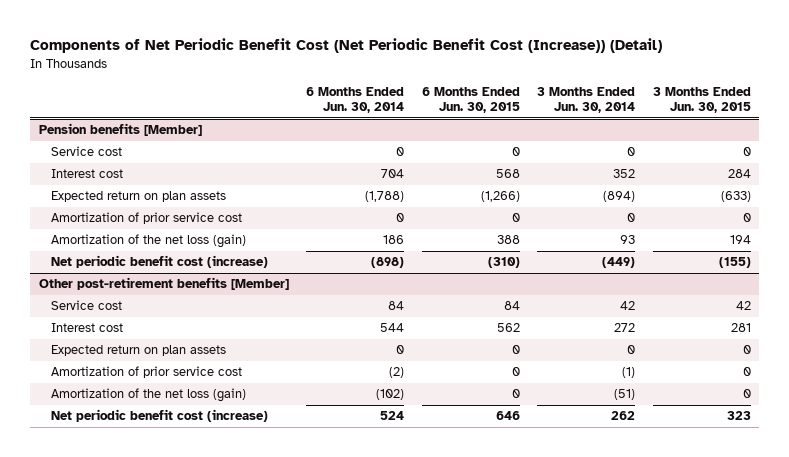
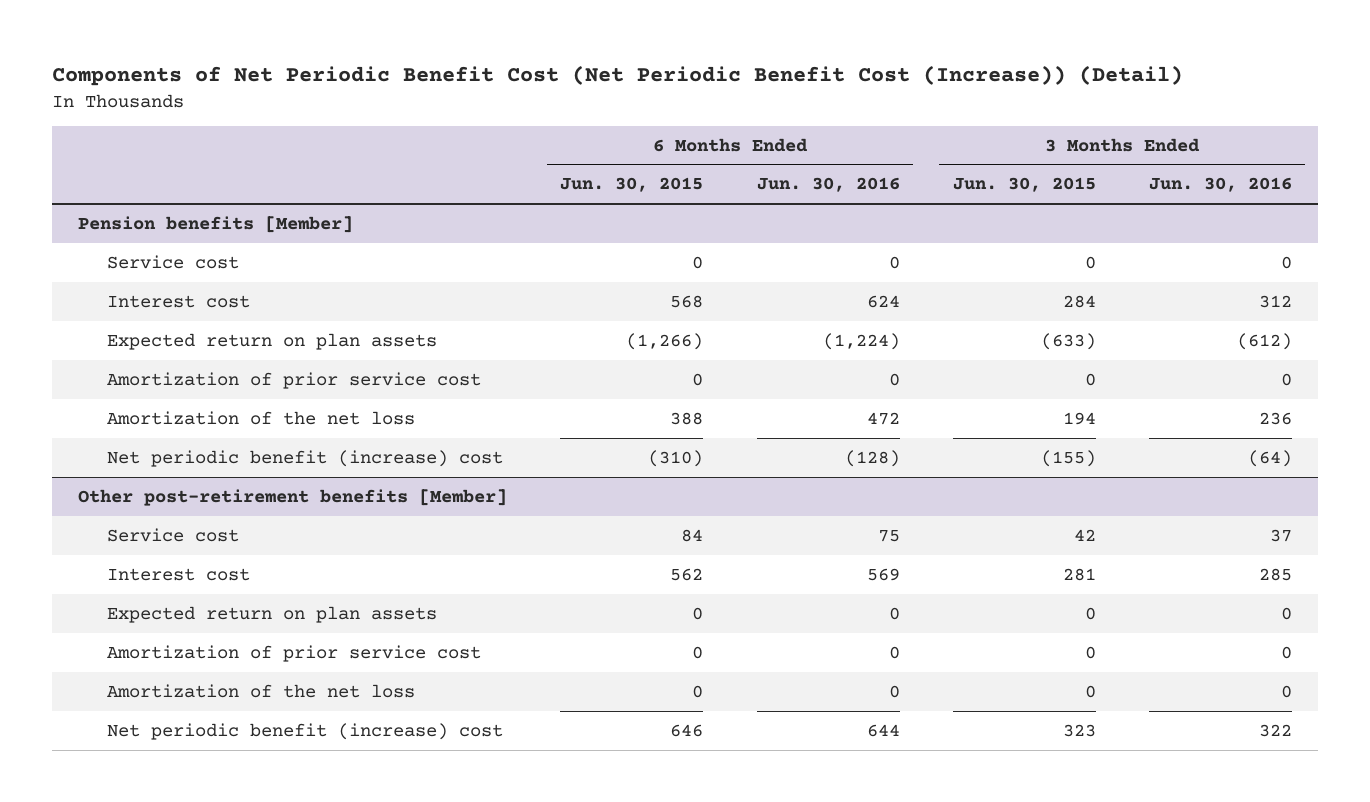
- | 6 Months Ended Jun. 30, 2014 | 6 Months Ended Jun. 30, 2015 | 3 Months Ended Jun. 30, 2014 | 3 Months Ended Jun. 30, 2015
+ | 6 Months Ended Jun. 30, 2015 | 6 Months Ended Jun. 30, 2016 | 3 Months Ended Jun. 30, 2015 | 3 Months Ended Jun. 30, 2016
@ Pension benefits [Member]
- Amortization of the net loss (gain) | 186 | 388 | 93 | 194
- Net periodic benefit cost (increase) | (898) | (310) | (449) | (155)
+ Amortization of the net loss | 388 | 472 | 194 | 236
+ Net periodic benefit (increase) cost | (310) | (128) | (155) | (64)
@ Other post-retirement benefits [Member]
- Amortization of the net loss (gain) | (102) | 0 | (51) | 0
- Net periodic benefit cost (increase) | 524 | 646 | 262 | 323
+ Amortization of the net loss | 0 | 0 | 0 | 0
+ Net periodic benefit (increase) cost | 646 | 644 | 323 | 322

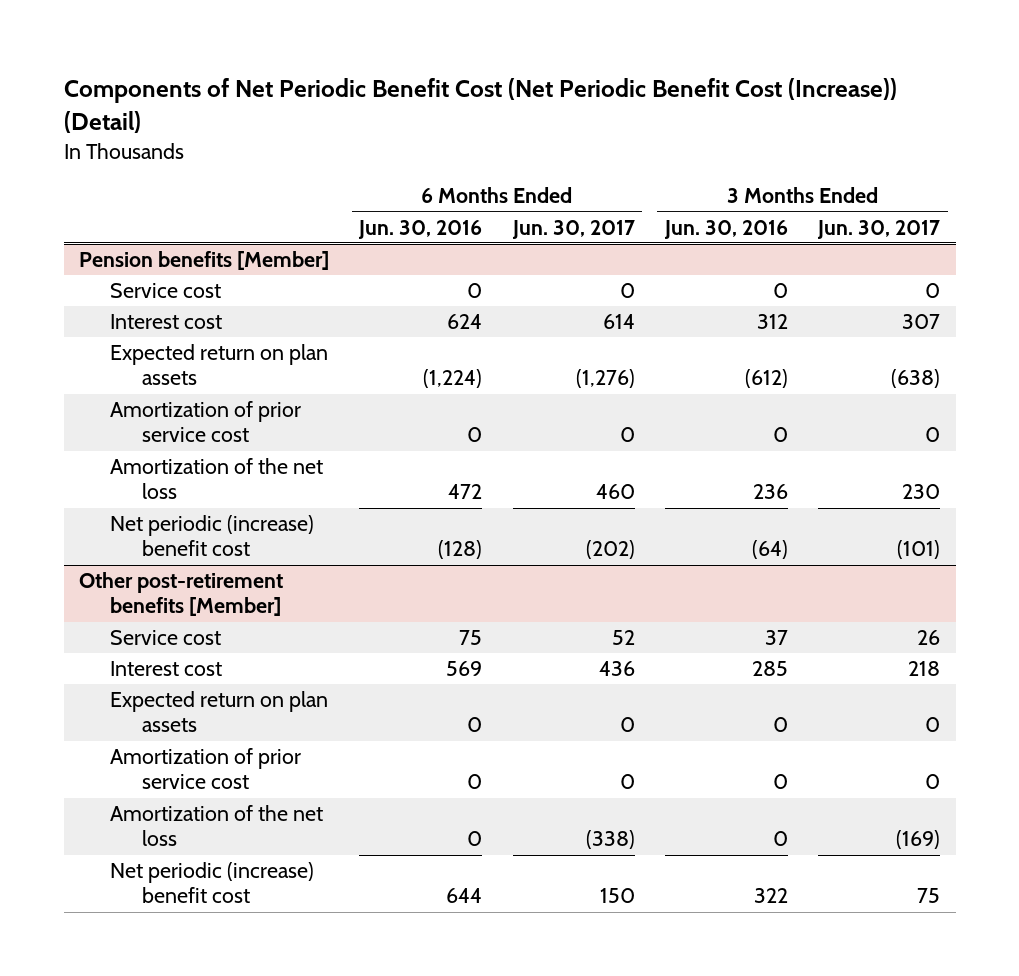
- | 6 Months Ended Jun. 30, 2015 | 6 Months Ended Jun. 30, 2016 | 3 Months Ended Jun. 30, 2015 | 3 Months Ended Jun. 30, 2016
+ | 6 Months Ended Jun. 30, 2016 | 6 Months Ended Jun. 30, 2017 | 3 Months Ended Jun. 30, 2016 | 3 Months Ended Jun. 30, 2017
@ Pension benefits [Member]
- Net periodic benefit (increase) cost | (310) | (128) | (155) | (64)
+ Net periodic (increase) benefit cost | (128) | (202) | (64) | (101)
@ Other post-retirement benefits [Member]
- Net periodic benefit (increase) cost | 646 | 644 | 323 | 322
+ Net periodic (increase) benefit cost | 644 | 150 | 322 | 75

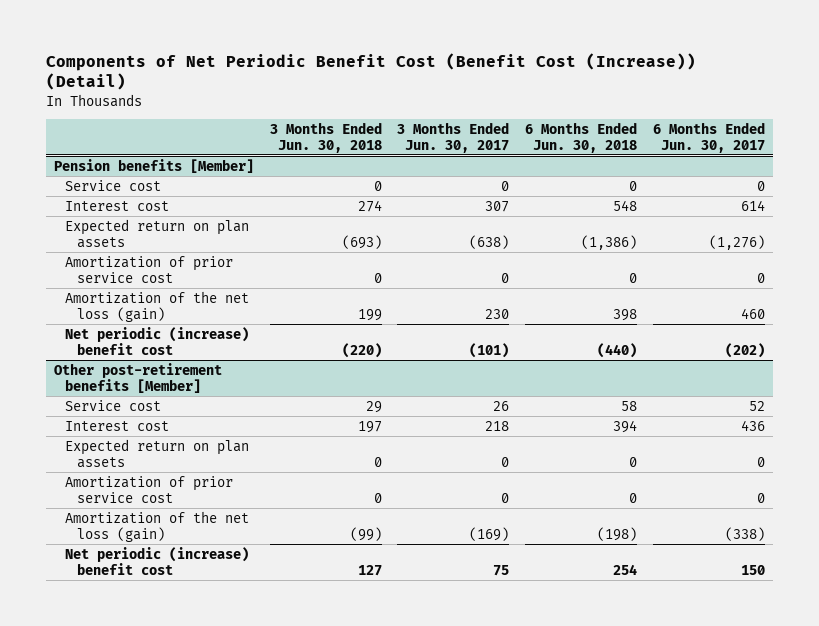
- Components of Net Periodic Benefit Cost (Net Periodic Benefit Cost (Increase)) (Detail)
+ Components of Net Periodic Benefit Cost (Benefit Cost (Increase)) (Detail)
- | 6 Months Ended Jun. 30, 2016 | 6 Months Ended Jun. 30, 2017 | 3 Months Ended Jun. 30, 2016 | 3 Months Ended Jun. 30, 2017
+ | 3 Months Ended Jun. 30, 2018 | 3 Months Ended Jun. 30, 2017 | 6 Months Ended Jun. 30, 2018 | 6 Months Ended Jun. 30, 2017
@ Pension benefits [Member]
- Amortization of the net loss | 472 | 460 | 236 | 230
+ Amortization of the net loss (gain) | 199 | 230 | 398 | 460
@ Other post-retirement benefits [Member]
- Amortization of the net loss | 0 | (338) | 0 | (169)
+ Amortization of the net loss (gain) | (99) | (169) | (198) | (338)

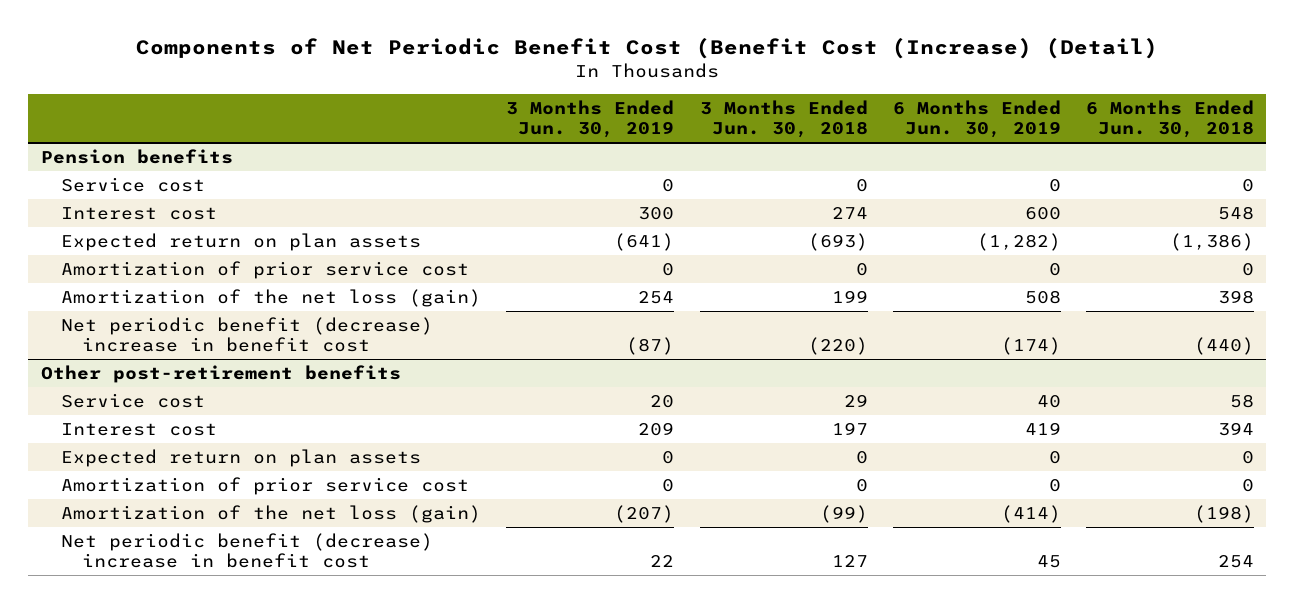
- Components of Net Periodic Benefit Cost (Benefit Cost (Increase)) (Detail)
+ Components of Net Periodic Benefit Cost (Benefit Cost (Increase) (Detail)
- | 3 Months Ended Jun. 30, 2018 | 3 Months Ended Jun. 30, 2017 | 6 Months Ended Jun. 30, 2018 | 6 Months Ended Jun. 30, 2017
+ | 3 Months Ended Jun. 30, 2019 | 3 Months Ended Jun. 30, 2018 | 6 Months Ended Jun. 30, 2019 | 6 Months Ended Jun. 30, 2018
- Pension benefits [Member]
+ Pension benefits
- Net periodic (increase) benefit cost | (220) | (101) | (440) | (202)
- Other post-retirement benefits [Member]
+ Net periodic benefit (decrease) increase in benefit cost | (87) | (220) | (174) | (440)
+ Other post-retirement benefits
- Net periodic (increase) benefit cost | 127 | 75 | 254 | 150
+ Net periodic benefit (decrease) increase in benefit cost | 22 | 127 | 45 | 254

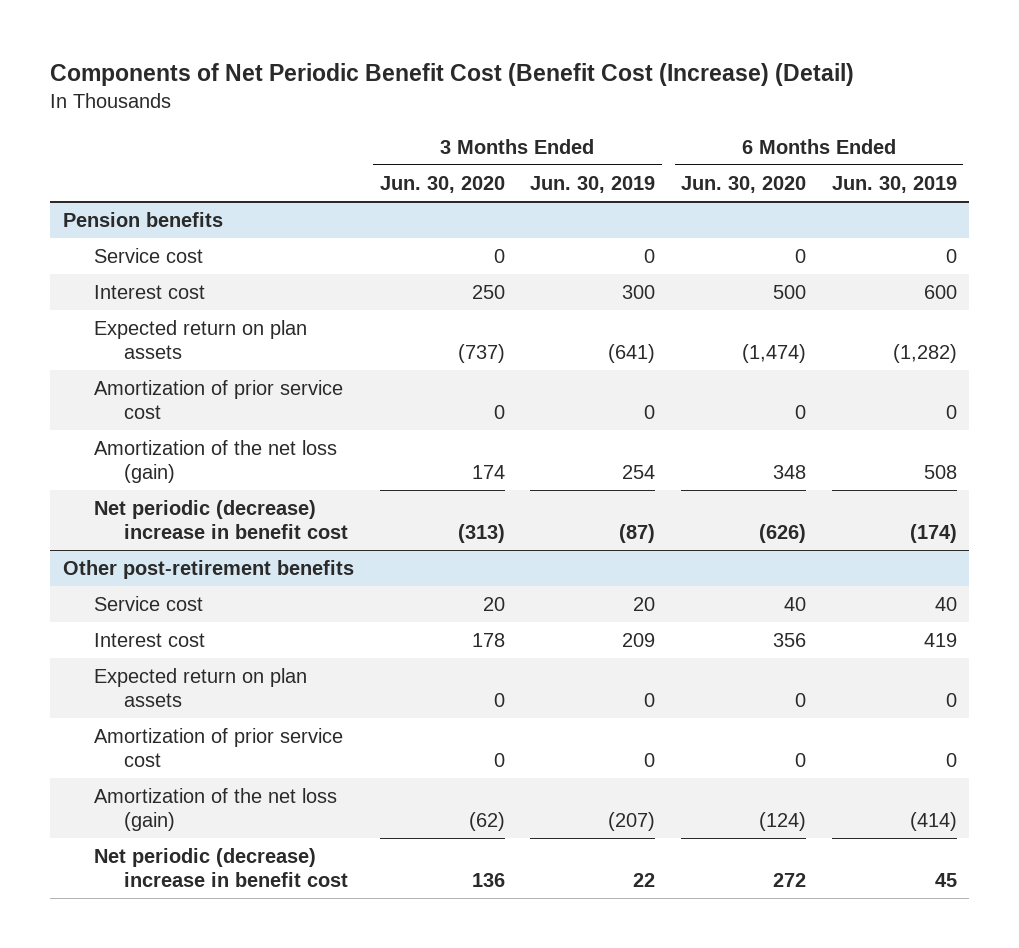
- | 3 Months Ended Jun. 30, 2019 | 3 Months Ended Jun. 30, 2018 | 6 Months Ended Jun. 30, 2019 | 6 Months Ended Jun. 30, 2018
+ | 3 Months Ended Jun. 30, 2020 | 3 Months Ended Jun. 30, 2019 | 6 Months Ended Jun. 30, 2020 | 6 Months Ended Jun. 30, 2019
@ Pension benefits
- Net periodic benefit (decrease) increase in benefit cost | (87) | (220) | (174) | (440)
+ Net periodic (decrease) increase in benefit cost | (313) | (87) | (626) | (174)
@ Other post-retirement benefits
- Net periodic benefit (decrease) increase in benefit cost | 22 | 127 | 45 | 254
+ Net periodic (decrease) increase in benefit cost | 136 | 22 | 272 | 45

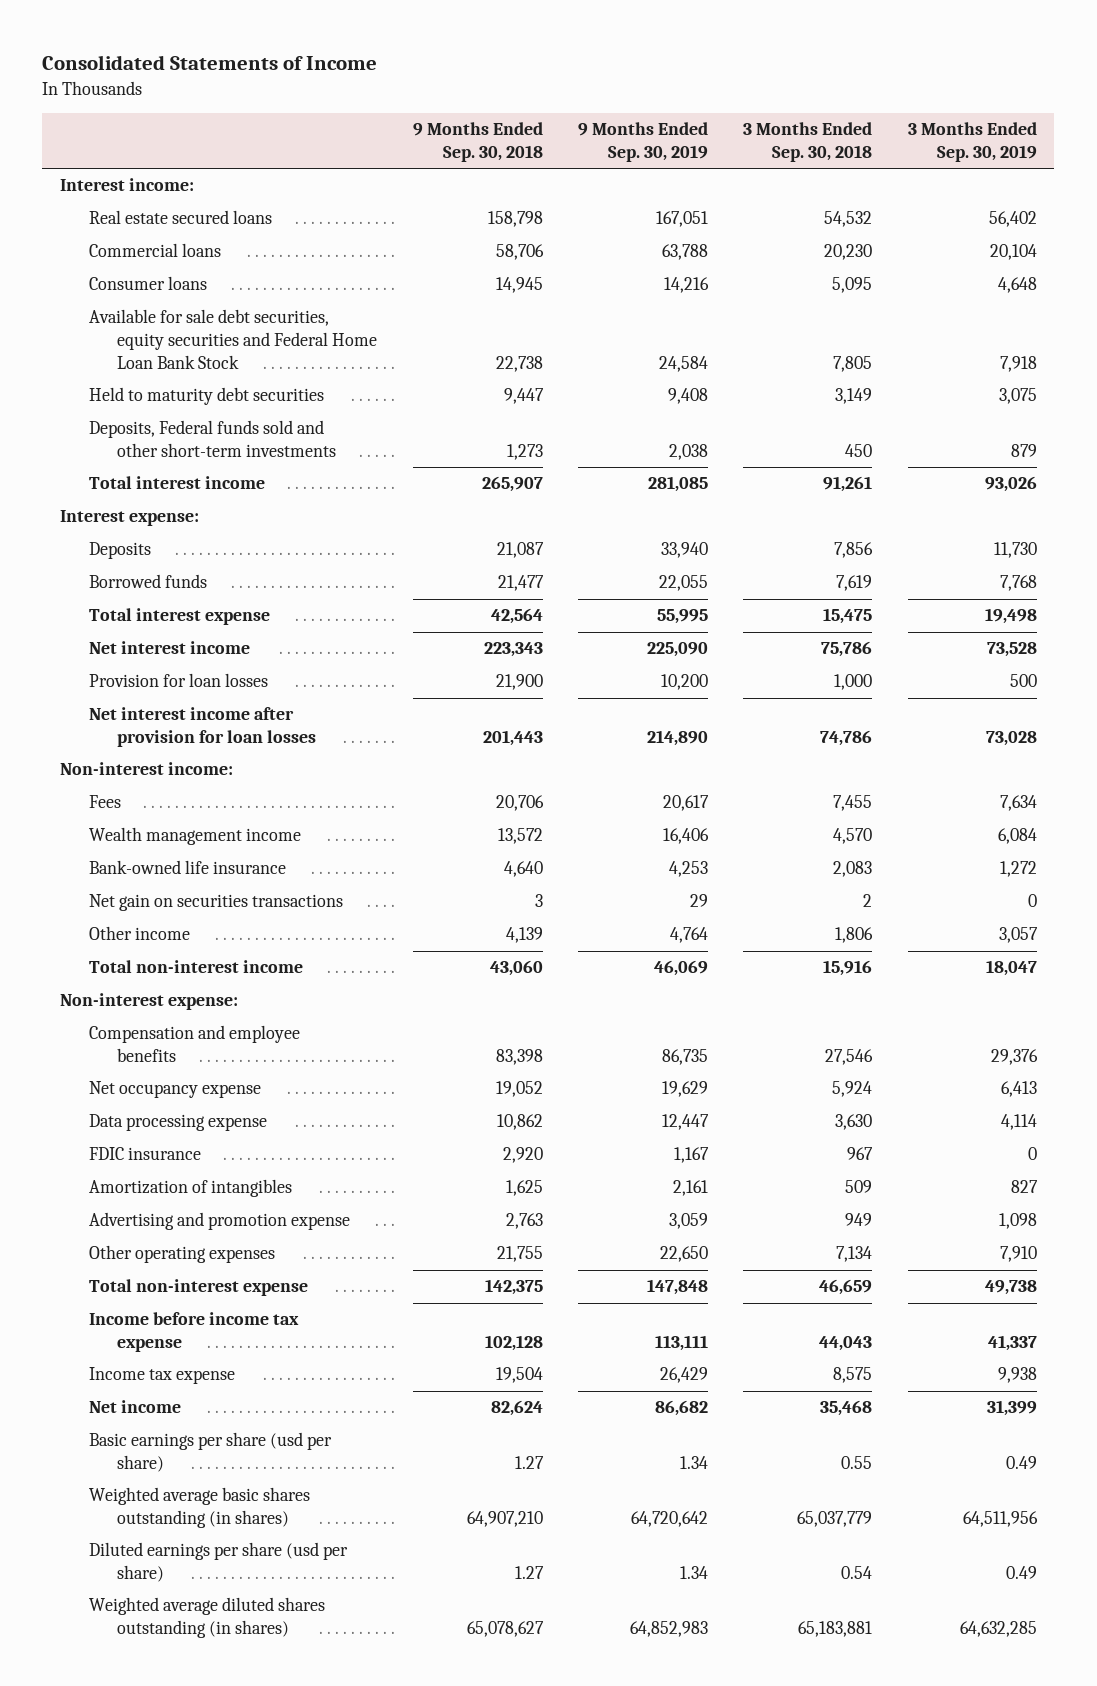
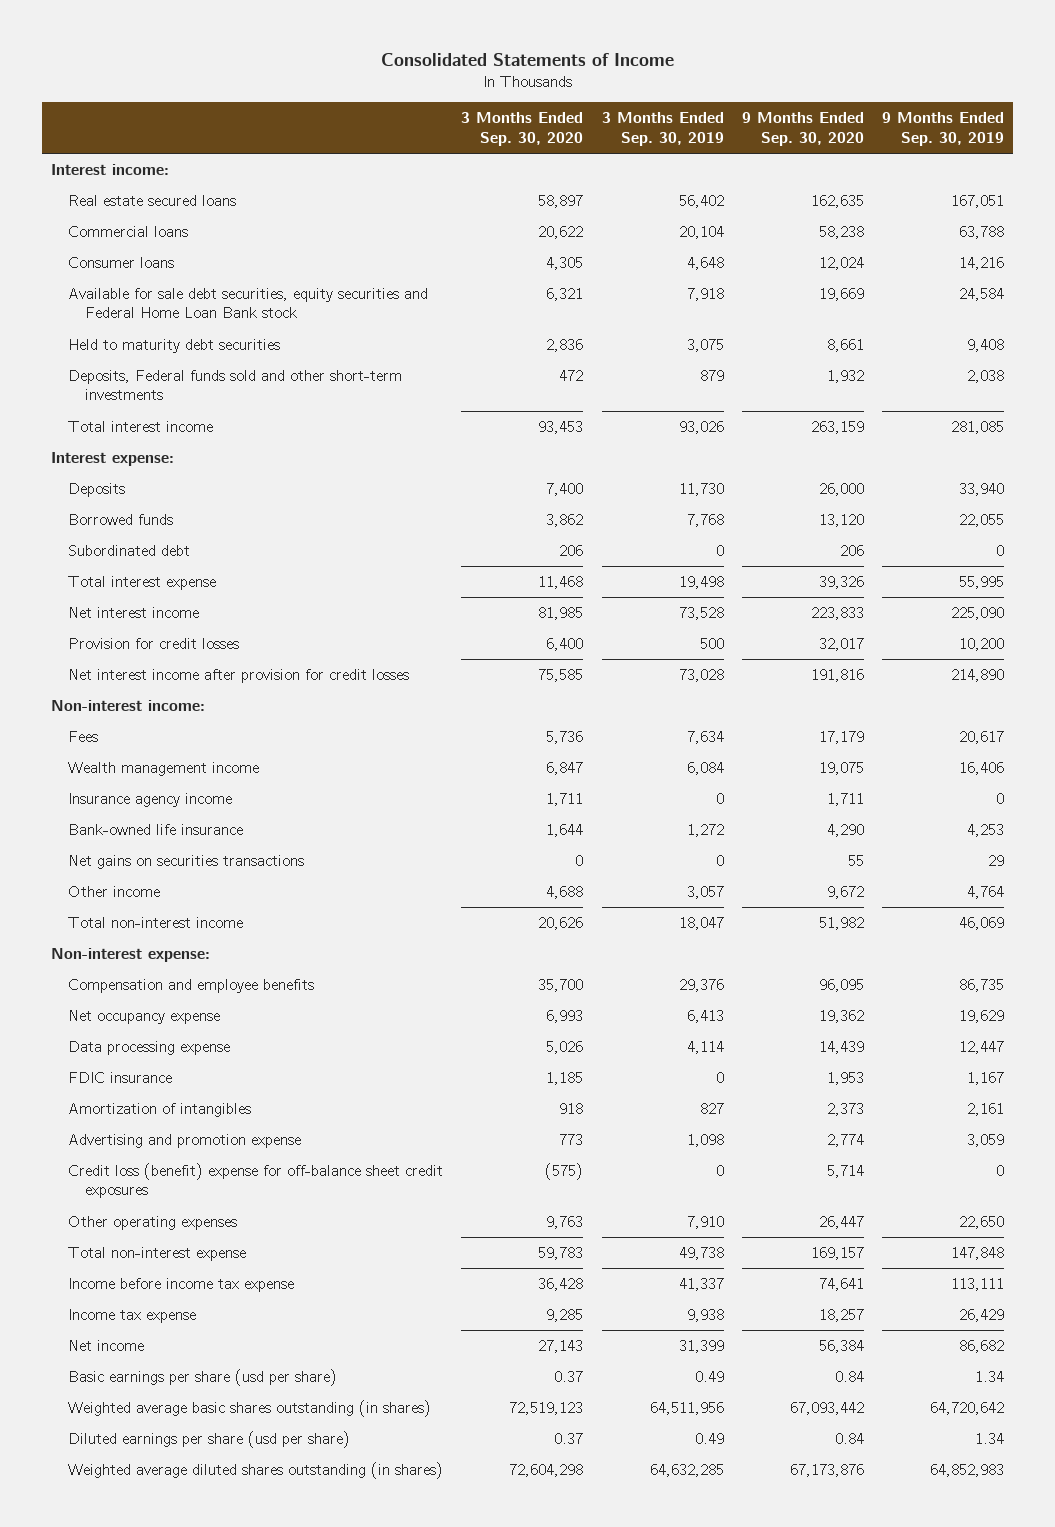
- | 9 Months Ended Sep. 30, 2018 | 9 Months Ended Sep. 30, 2019 | 3 Months Ended Sep. 30, 2018 | 3 Months Ended Sep. 30, 2019
+ | 3 Months Ended Sep. 30, 2020 | 3 Months Ended Sep. 30, 2019 | 9 Months Ended Sep. 30, 2020 | 9 Months Ended Sep. 30, 2019
- Available for sale debt securities, equity securities and Federal Home Loan Bank Stock | 22,738 | 24,584 | 7,805 | 7,918
+ Available for sale debt securities, equity securities and Federal Home Loan Bank stock | 6,321 | 7,918 | 19,669 | 24,584
+ Subordinated debt | 206 | 0 | 206 | 0
- Provision for loan losses | 21,900 | 10,200 | 1,000 | 500
- Net interest income after provision for loan losses | 201,443 | 214,890 | 74,786 | 73,028
+ Provision for credit losses | 6,400 | 500 | 32,017 | 10,200
+ Net interest income after provision for credit losses | 75,585 | 73,028 | 191,816 | 214,890
+ Insurance agency income | 1,711 | 0 | 1,711 | 0
- Net gain on securities transactions | 3 | 29 | 2 | 0
+ Net gains on securities transactions | 0 | 0 | 55 | 29
+ Credit loss (benefit) expense for off-balance sheet credit exposures | (575) | 0 | 5,714 | 0

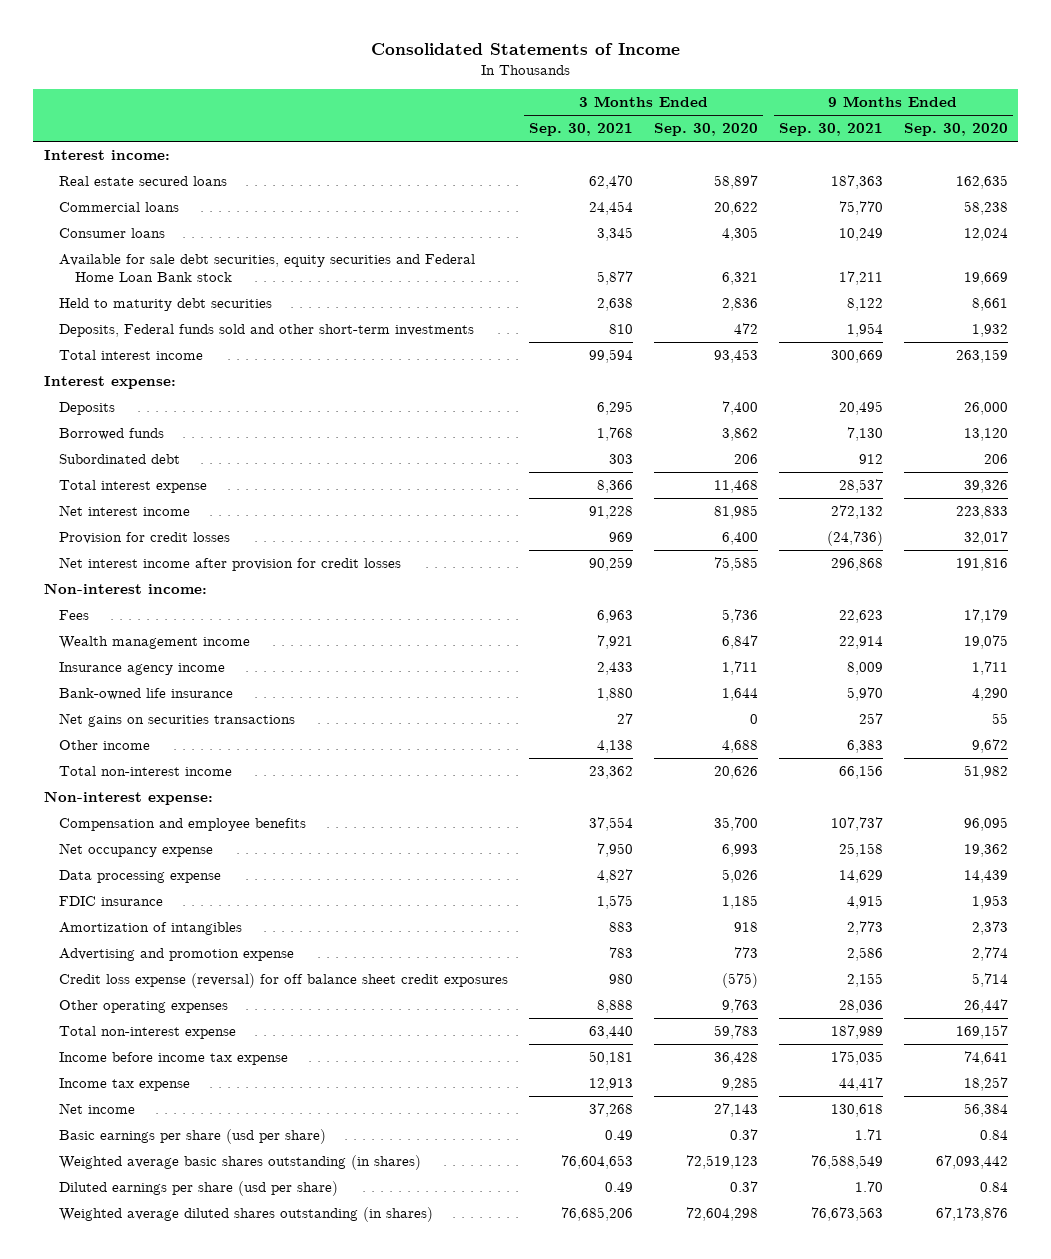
- | 3 Months Ended Sep. 30, 2020 | 3 Months Ended Sep. 30, 2019 | 9 Months Ended Sep. 30, 2020 | 9 Months Ended Sep. 30, 2019
+ | 3 Months Ended Sep. 30, 2021 | 3 Months Ended Sep. 30, 2020 | 9 Months Ended Sep. 30, 2021 | 9 Months Ended Sep. 30, 2020
- Credit loss (benefit) expense for off-balance sheet credit exposures | (575) | 0 | 5,714 | 0
+ Credit loss expense (reversal) for off balance sheet credit exposures | 980 | (575) | 2,155 | 5,714

